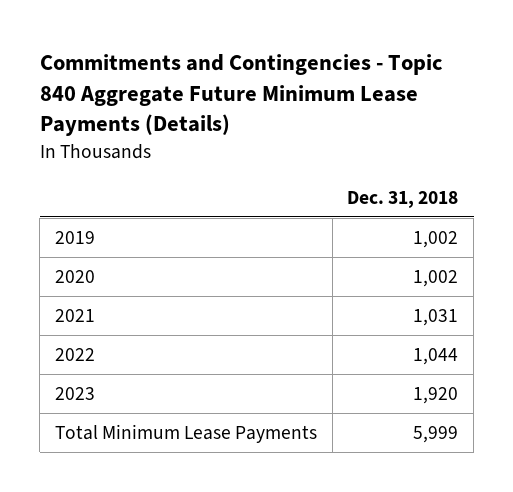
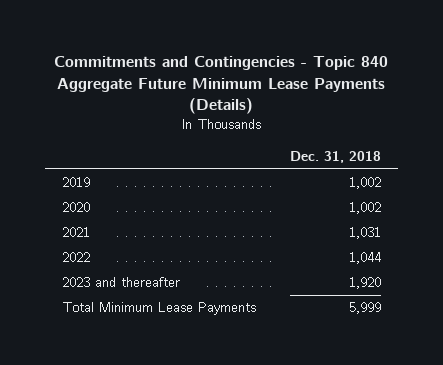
- 2023 | 1,920
+ 2023 and thereafter | 1,920

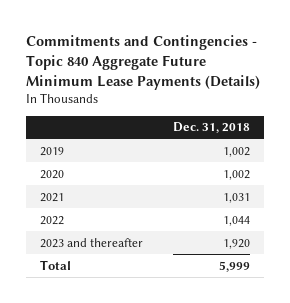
- Total Minimum Lease Payments | 5,999
+ Total | 5,999

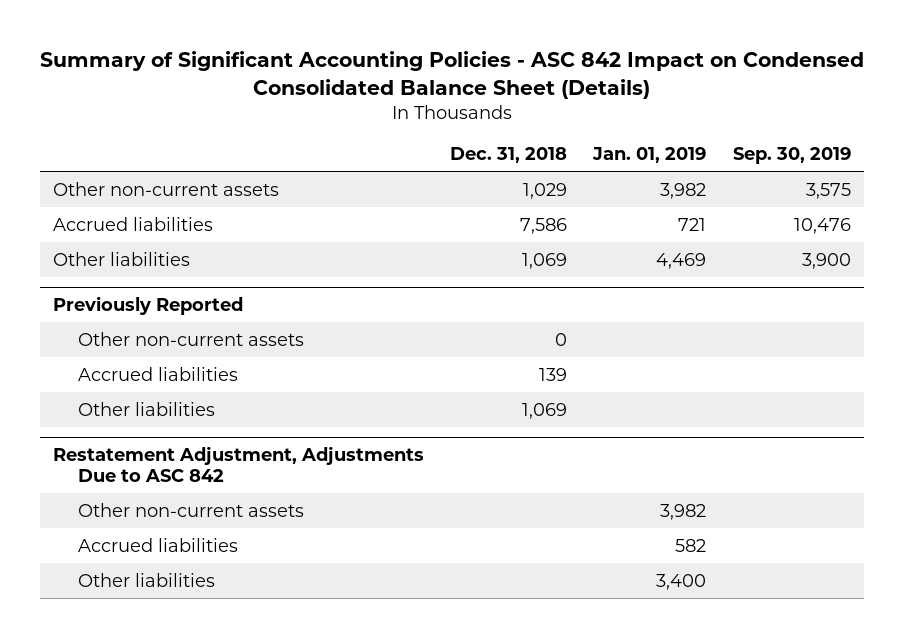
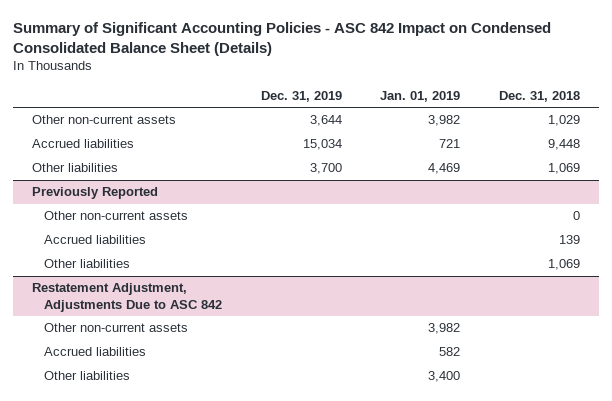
- | Dec. 31, 2018 | Jan. 01, 2019 | Sep. 30, 2019
+ | Dec. 31, 2019 | Jan. 01, 2019 | Dec. 31, 2018
- Accrued liabilities | 7,586 | 721 | 10,476
+ Accrued liabilities | 15,034 | 721 | 9,448

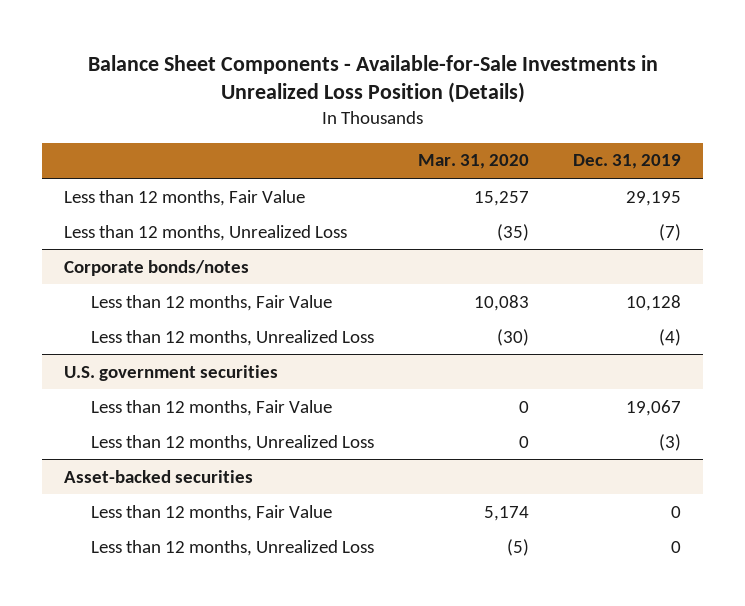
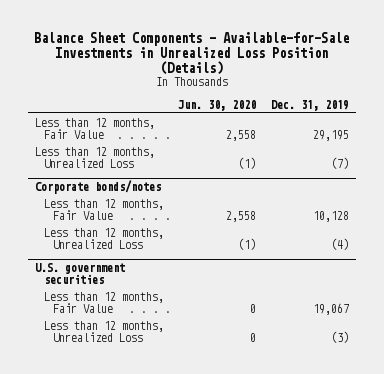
- | Mar. 31, 2020 | Dec. 31, 2019
+ | Jun. 30, 2020 | Dec. 31, 2019
- Asset-backed securities
- Less than 12 months, Fair Value | 5,174 | 0
- Less than 12 months, Unrealized Loss | (5) | 0

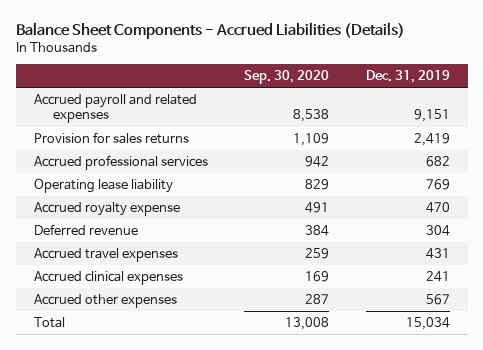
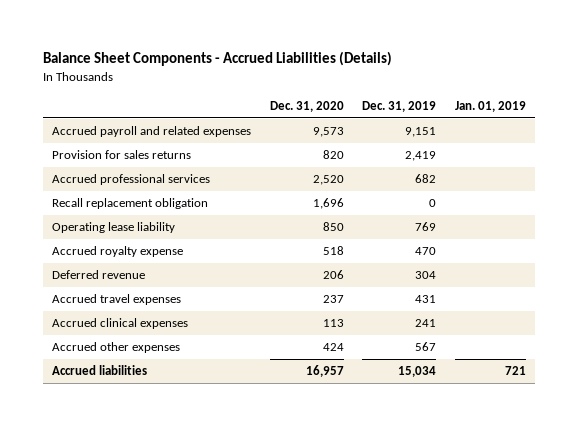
- | Sep. 30, 2020 | Dec. 31, 2019
+ | Dec. 31, 2020 | Dec. 31, 2019 | Jan. 01, 2019
+ Recall replacement obligation | 1,696 | 0 |
- Total | 13,008 | 15,034
+ Accrued liabilities | 16,957 | 15,034 | 721

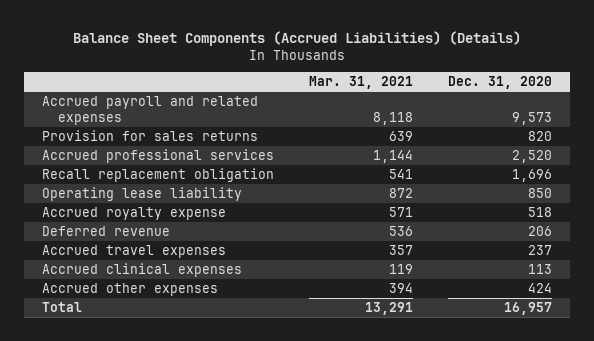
- Balance Sheet Components - Accrued Liabilities (Details)
+ Balance Sheet Components (Accrued Liabilities) (Details)
- | Dec. 31, 2020 | Dec. 31, 2019 | Jan. 01, 2019
+ | Mar. 31, 2021 | Dec. 31, 2020
- Accrued liabilities | 16,957 | 15,034 | 721
+ Total | 13,291 | 16,957

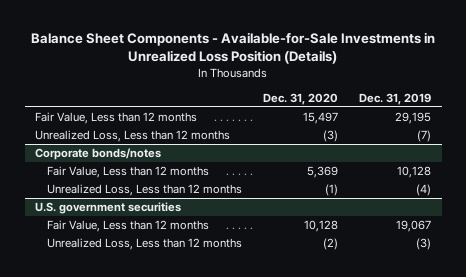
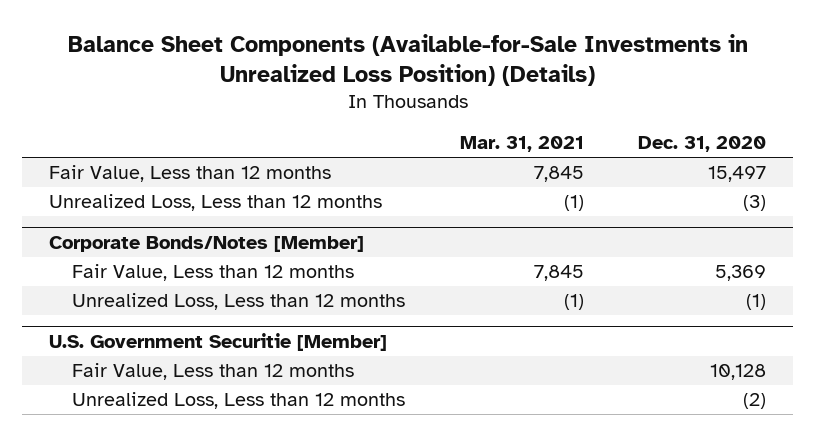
- Balance Sheet Components - Available-for-Sale Investments in Unrealized Loss Position (Details)
+ Balance Sheet Components (Available-for-Sale Investments in Unrealized Loss Position) (Details)
- | Dec. 31, 2020 | Dec. 31, 2019
+ | Mar. 31, 2021 | Dec. 31, 2020
- Corporate bonds/notes
+ Corporate Bonds/Notes [Member]
- U.S. government securities
+ U.S. Government Securitie [Member]

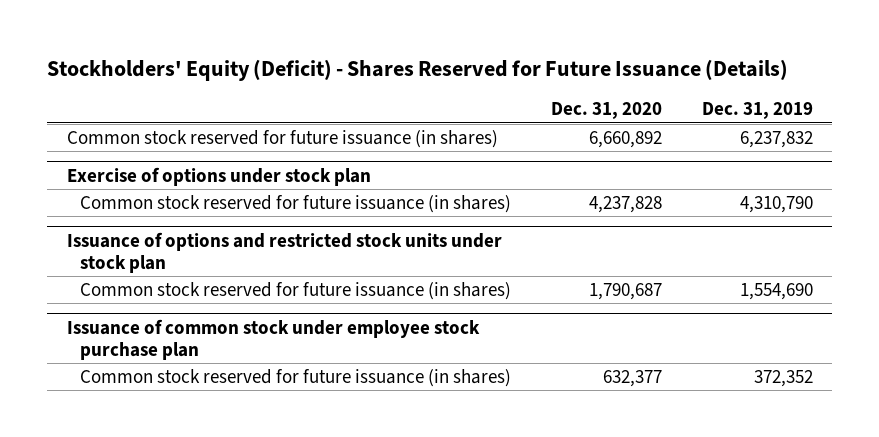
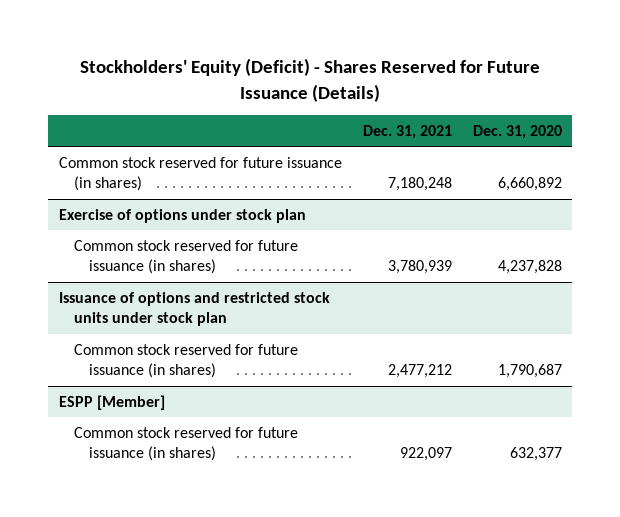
- | Dec. 31, 2020 | Dec. 31, 2019
+ | Dec. 31, 2021 | Dec. 31, 2020
- Issuance of common stock under employee stock purchase plan
+ ESPP [Member]

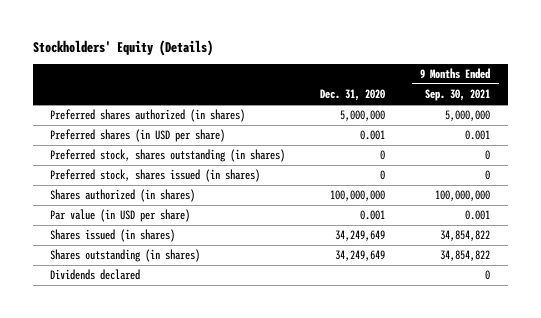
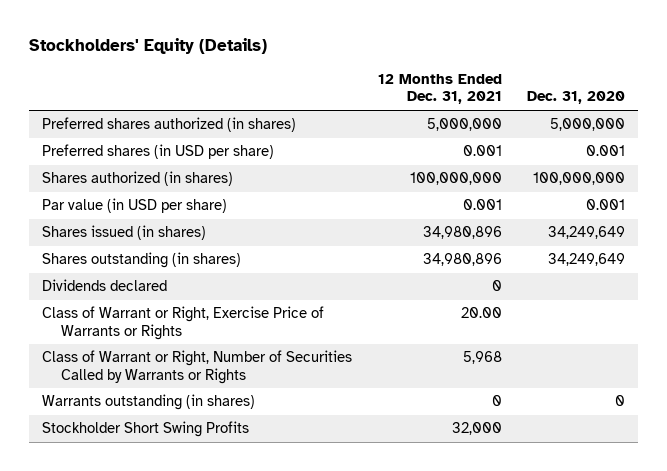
- | Dec. 31, 2020 | 9 Months Ended Sep. 30, 2021
+ | 12 Months Ended Dec. 31, 2021 | Dec. 31, 2020
- Preferred stock, shares outstanding (in shares) | 0 | 0
- Preferred stock, shares issued (in shares) | 0 | 0
+ Class of Warrant or Right, Exercise Price of Warrants or Rights | 20.00 |
+ Class of Warrant or Right, Number of Securities Called by Warrants or Rights | 5,968 |
+ Warrants outstanding (in shares) | 0 | 0
+ Stockholder Short Swing Profits | 32,000 |

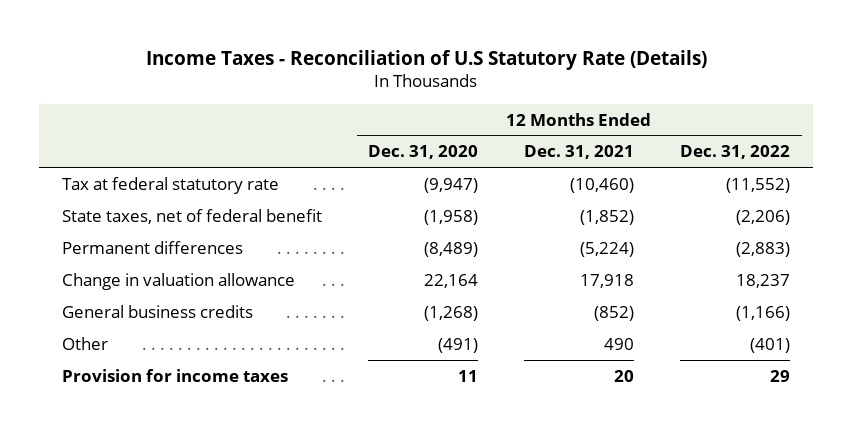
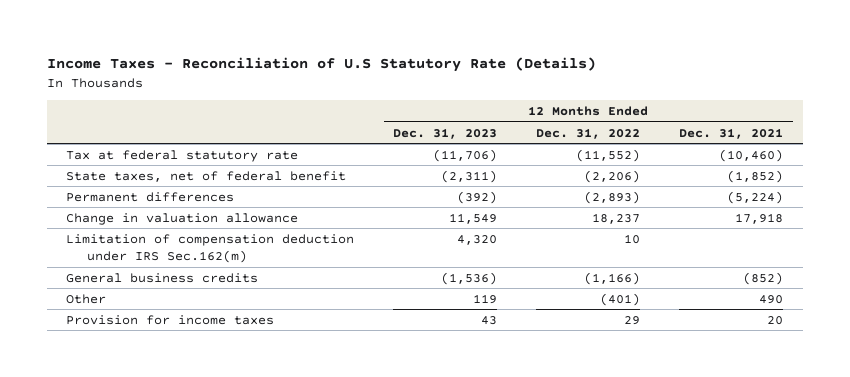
- | 12 Months Ended Dec. 31, 2020 | 12 Months Ended Dec. 31, 2021 | 12 Months Ended Dec. 31, 2022
+ | 12 Months Ended Dec. 31, 2023 | 12 Months Ended Dec. 31, 2022 | 12 Months Ended Dec. 31, 2021
- Permanent differences | (8,489) | (5,224) | (2,883)
+ Permanent differences | (392) | (2,893) | (5,224)
+ Limitation of compensation deduction under IRS Sec.162(m) | 4,320 | 10 |

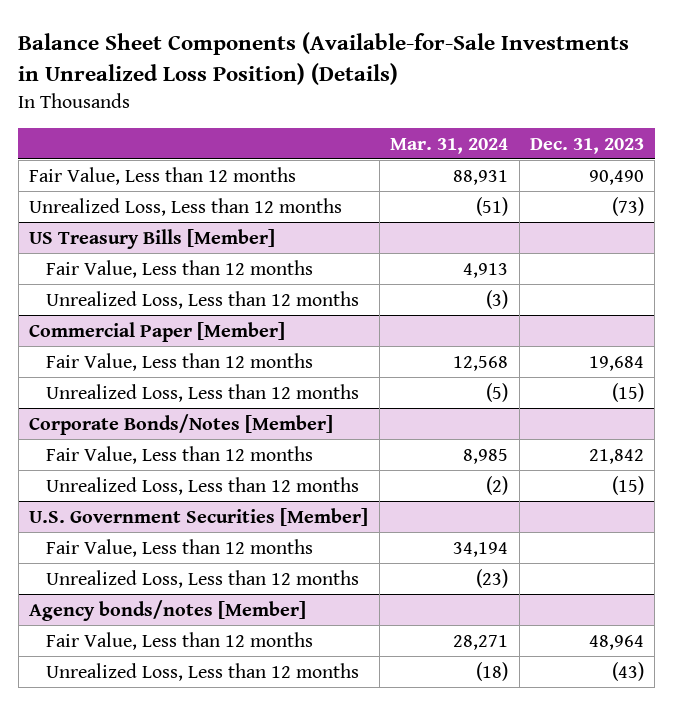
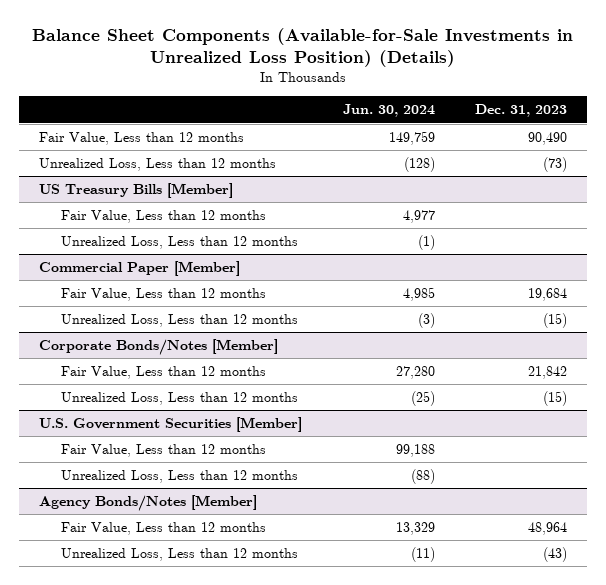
- | Mar. 31, 2024 | Dec. 31, 2023
+ | Jun. 30, 2024 | Dec. 31, 2023
- Agency bonds/notes [Member]
+ Agency Bonds/Notes [Member]

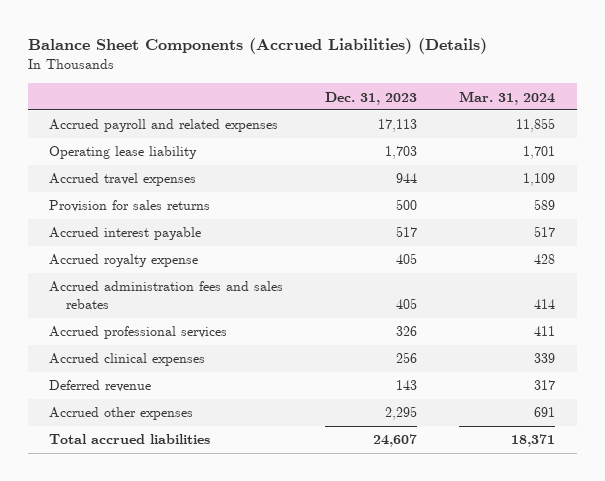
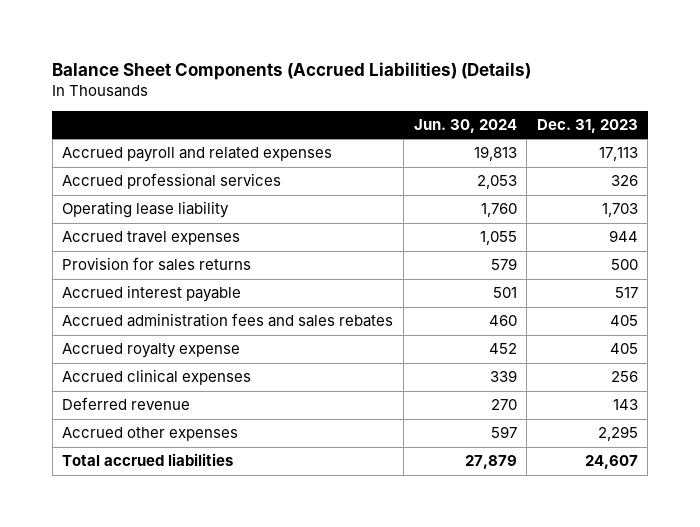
- | Dec. 31, 2023 | Mar. 31, 2024
+ | Jun. 30, 2024 | Dec. 31, 2023
moved up: Accrued professional services | 2,053 | 326
moved down: Accrued royalty expense | 452 | 405

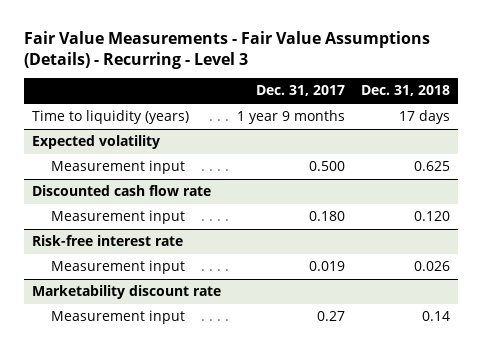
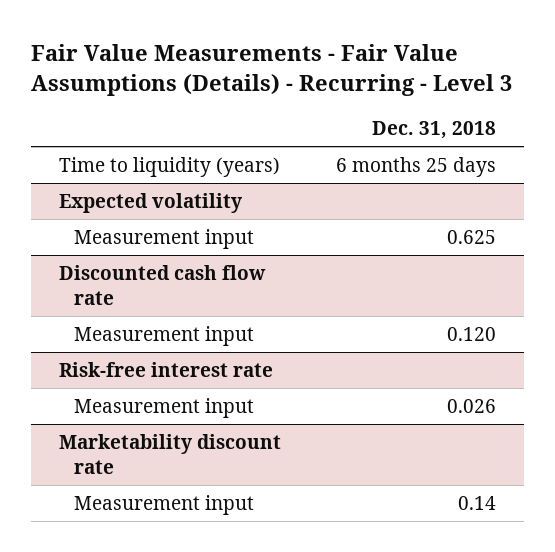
- | Dec. 31, 2017 | Dec. 31, 2018
+ | Dec. 31, 2018
- Time to liquidity (years) | 1 year 9 months | 17 days
+ Time to liquidity (years) | 6 months 25 days

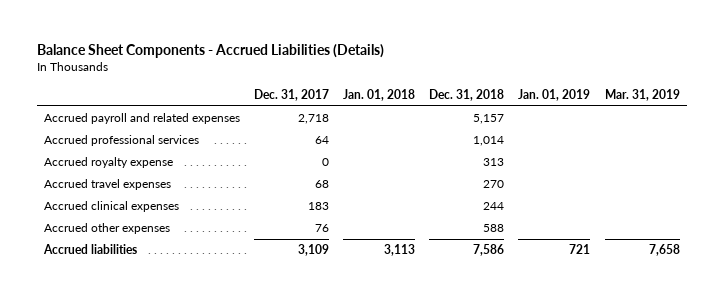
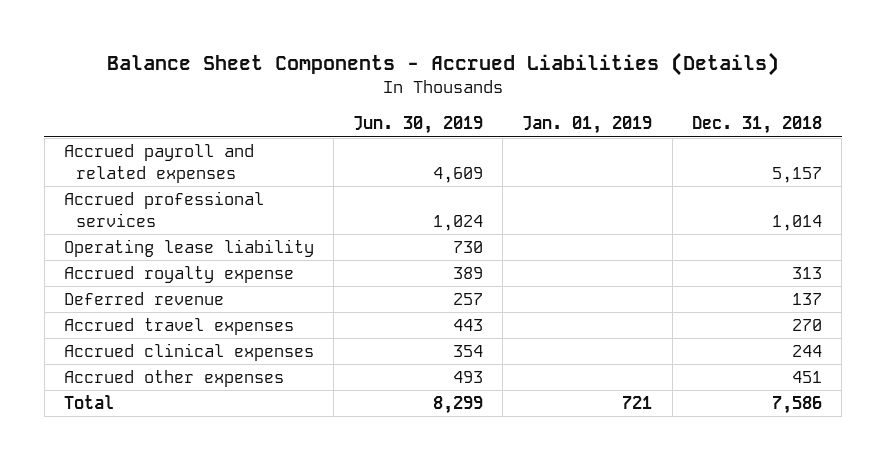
- | Dec. 31, 2017 | Jan. 01, 2018 | Dec. 31, 2018 | Jan. 01, 2019 | Mar. 31, 2019
+ | Jun. 30, 2019 | Jan. 01, 2019 | Dec. 31, 2018
+ Operating lease liability | 730 | |
+ Deferred revenue | 257 | | 137
- Accrued other expenses | 76 | | 588 | |
- Accrued liabilities | 3,109 | 3,113 | 7,586 | 721 | 7,658
+ Accrued other expenses | 493 | | 451
+ Total | 8,299 | 721 | 7,586

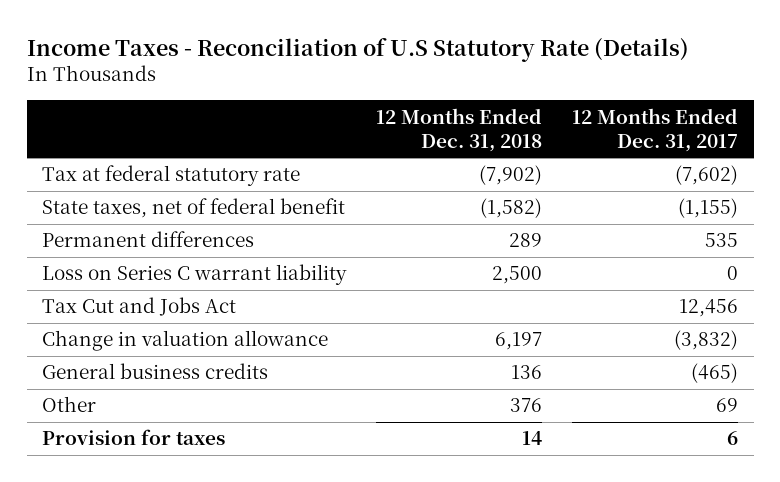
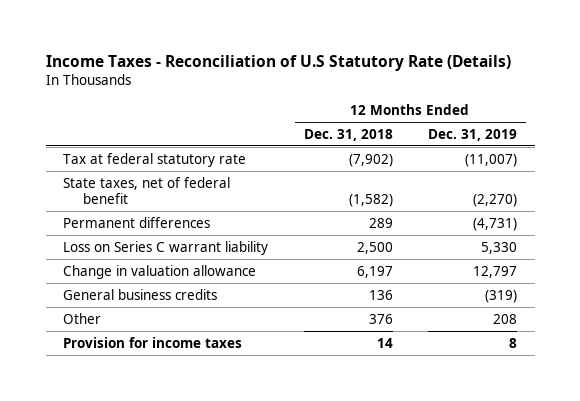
- | 12 Months Ended Dec. 31, 2018 | 12 Months Ended Dec. 31, 2017
+ | 12 Months Ended Dec. 31, 2018 | 12 Months Ended Dec. 31, 2019
- Tax Cut and Jobs Act | | 12,456
- Provision for taxes | 14 | 6
+ Provision for income taxes | 14 | 8

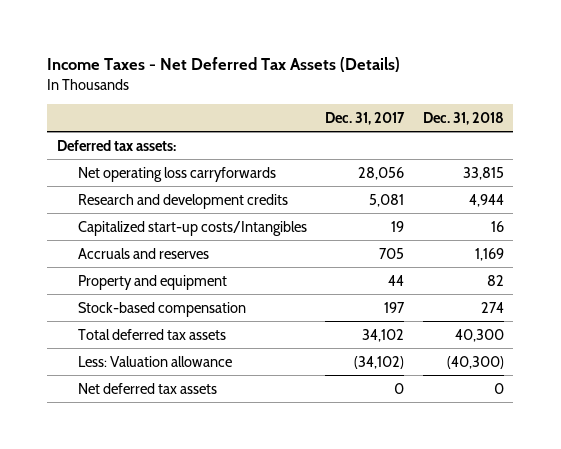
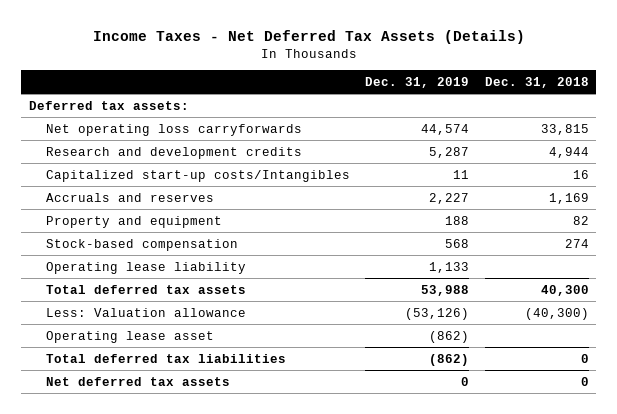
- | Dec. 31, 2017 | Dec. 31, 2018
+ | Dec. 31, 2019 | Dec. 31, 2018
+ Operating lease liability | 1,133 |
+ Operating lease asset | (862) |
+ Total deferred tax liabilities | (862) | 0

